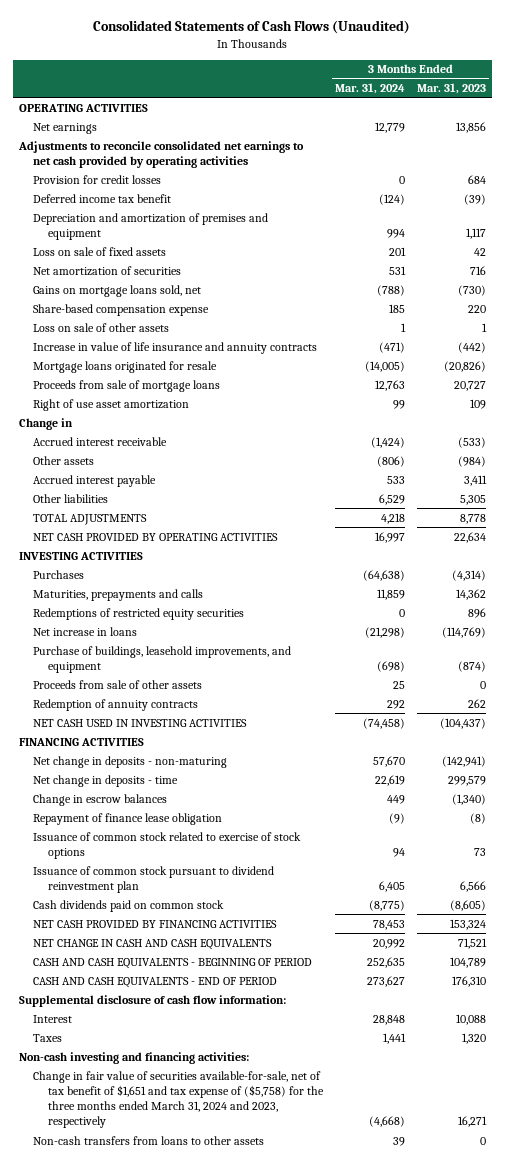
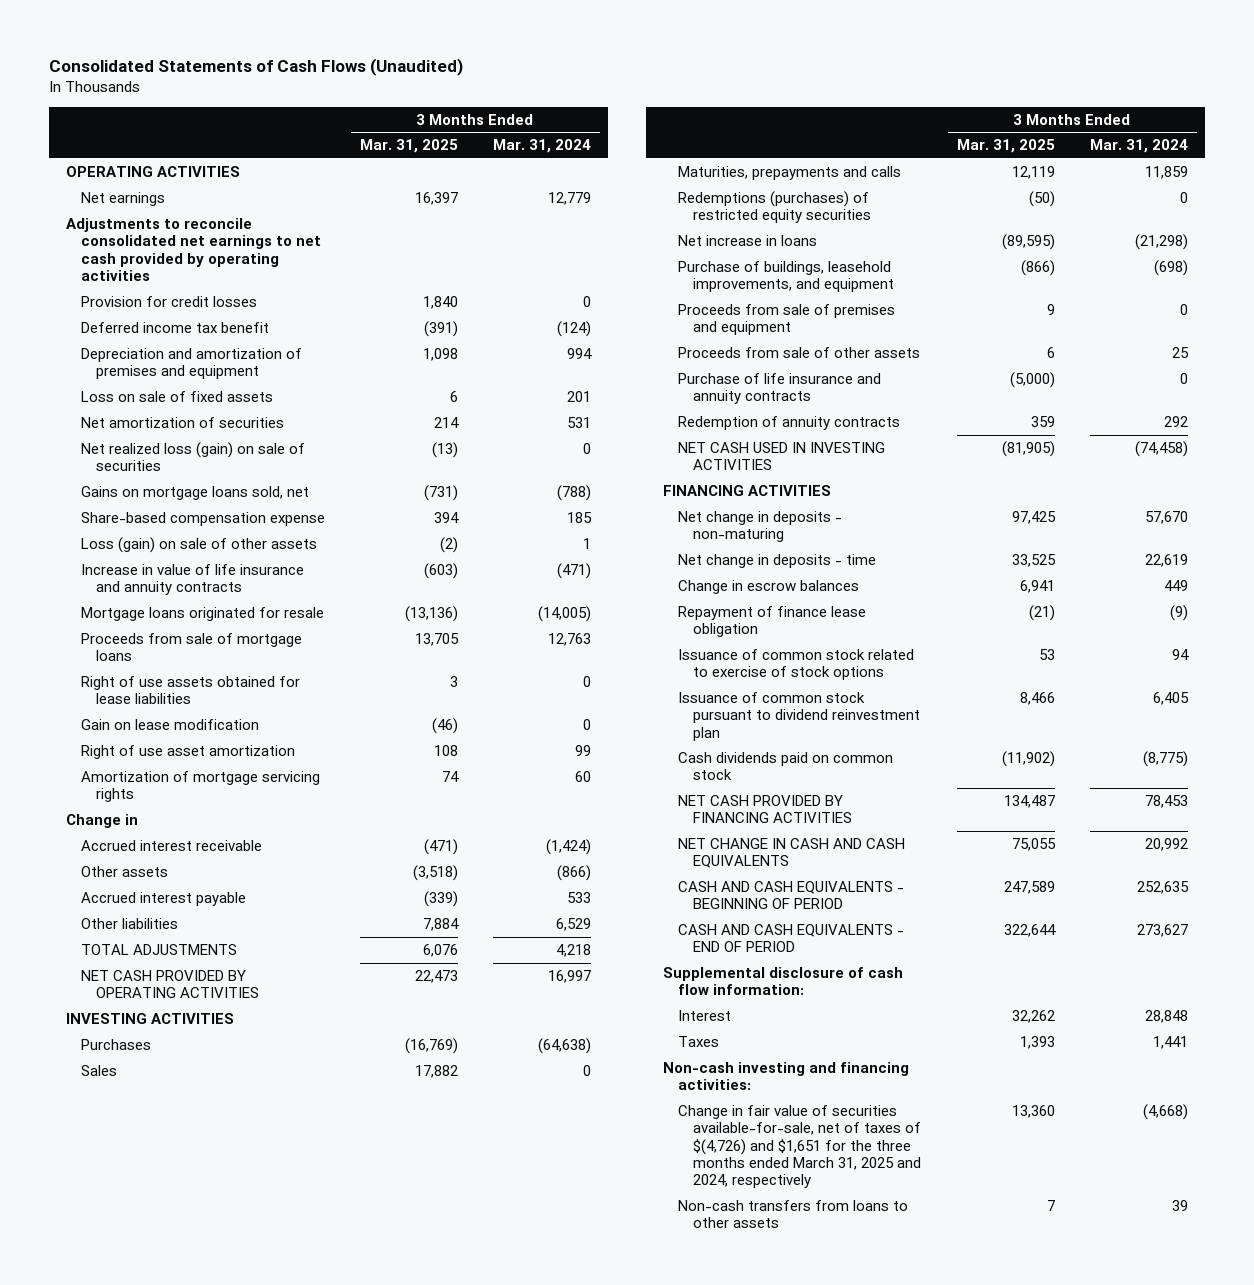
- | 3 Months Ended Mar. 31, 2024 | 3 Months Ended Mar. 31, 2023
+ | 3 Months Ended Mar. 31, 2025 | 3 Months Ended Mar. 31, 2024
+ Net realized loss (gain) on sale of securities | (13) | 0
- Loss on sale of other assets | 1 | 1
+ Loss (gain) on sale of other assets | (2) | 1
+ Right of use assets obtained for lease liabilities | 3 | 0
+ Gain on lease modification | (46) | 0
+ Amortization of mortgage servicing rights | 74 | 60
- Other assets | (806) | (984)
+ Other assets | (3,518) | (866)
+ Sales | 17,882 | 0
- Redemptions of restricted equity securities | 0 | 896
+ Redemptions (purchases) of restricted equity securities | (50) | 0
+ Proceeds from sale of premises and equipment | 9 | 0
+ Purchase of life insurance and annuity contracts | (5,000) | 0
- Change in fair value of securities available-for-sale, net of tax benefit of $1,651 and tax expense of ($5,758) for the three months ended March 31, 2024 and 2023, respectively | (4,668) | 16,271
+ Change in fair value of securities available-for-sale, net of taxes of $(4,726) and $1,651 for the three months ended March 31, 2025 and 2024, respectively | 13,360 | (4,668)

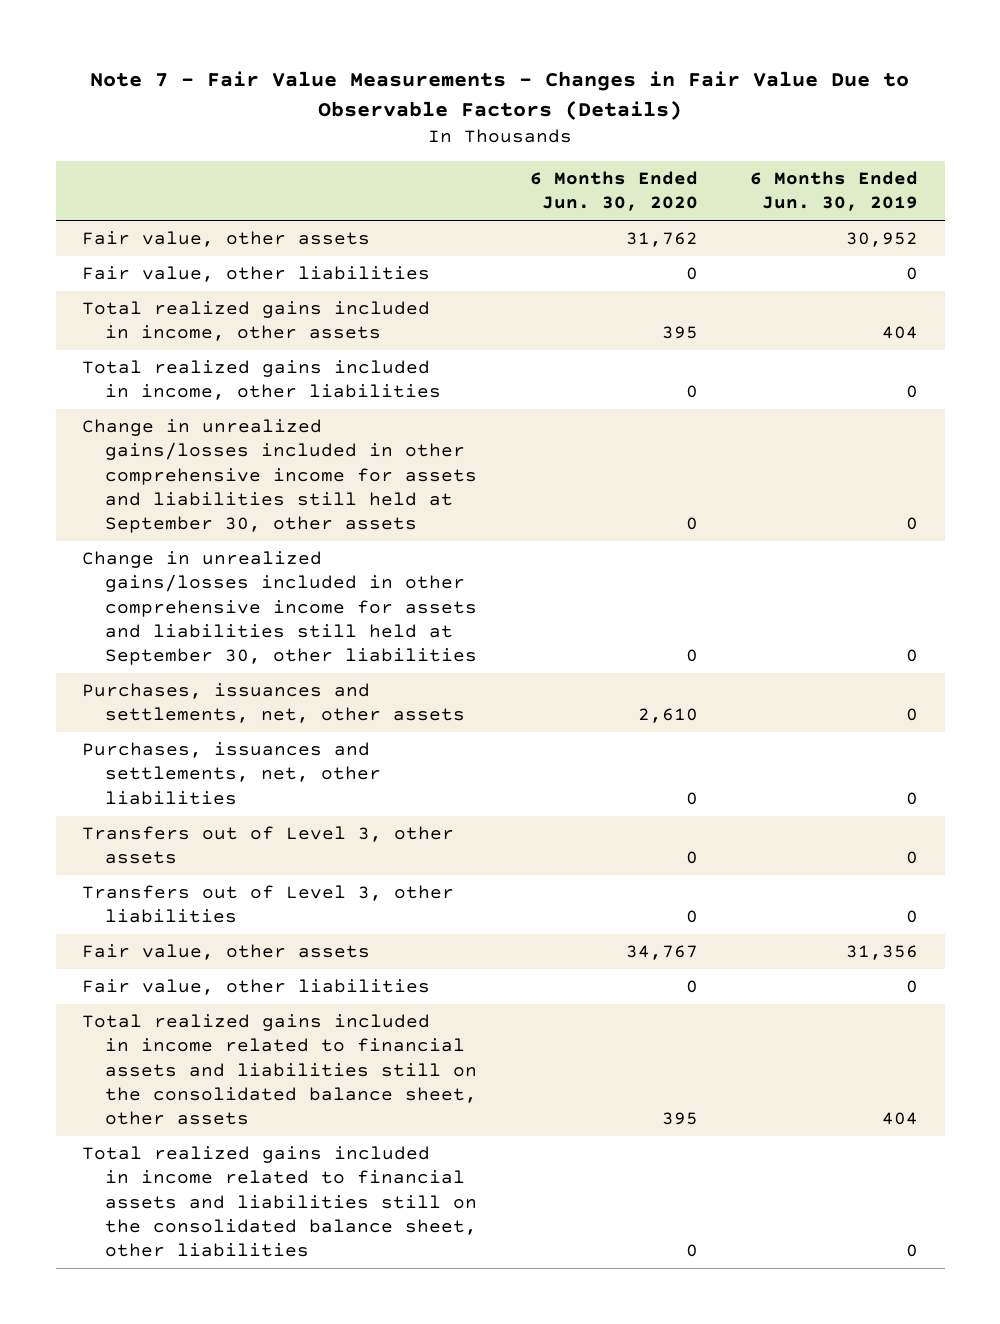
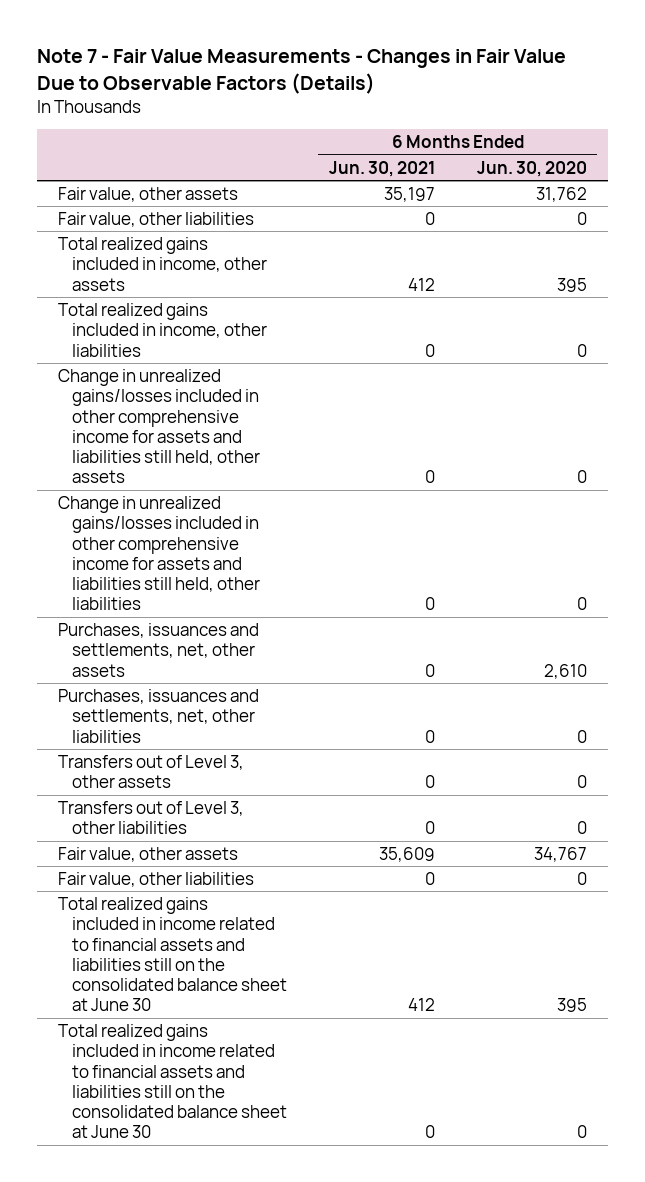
- | 6 Months Ended Jun. 30, 2020 | 6 Months Ended Jun. 30, 2019
+ | 6 Months Ended Jun. 30, 2021 | 6 Months Ended Jun. 30, 2020
- Change in unrealized gains/losses included in other comprehensive income for assets and liabilities still held at September 30, other assets | 0 | 0
- Change in unrealized gains/losses included in other comprehensive income for assets and liabilities still held at September 30, other liabilities | 0 | 0
+ Change in unrealized gains/losses included in other comprehensive income for assets and liabilities still held, other assets | 0 | 0
+ Change in unrealized gains/losses included in other comprehensive income for assets and liabilities still held, other liabilities | 0 | 0
- Total realized gains included in income related to financial assets and liabilities still on the consolidated balance sheet, other assets | 395 | 404
- Total realized gains included in income related to financial assets and liabilities still on the consolidated balance sheet, other liabilities | 0 | 0
+ Total realized gains included in income related to financial assets and liabilities still on the consolidated balance sheet at June 30 | 412 | 395
+ Total realized gains included in income related to financial assets and liabilities still on the consolidated balance sheet at June 30 | 0 | 0

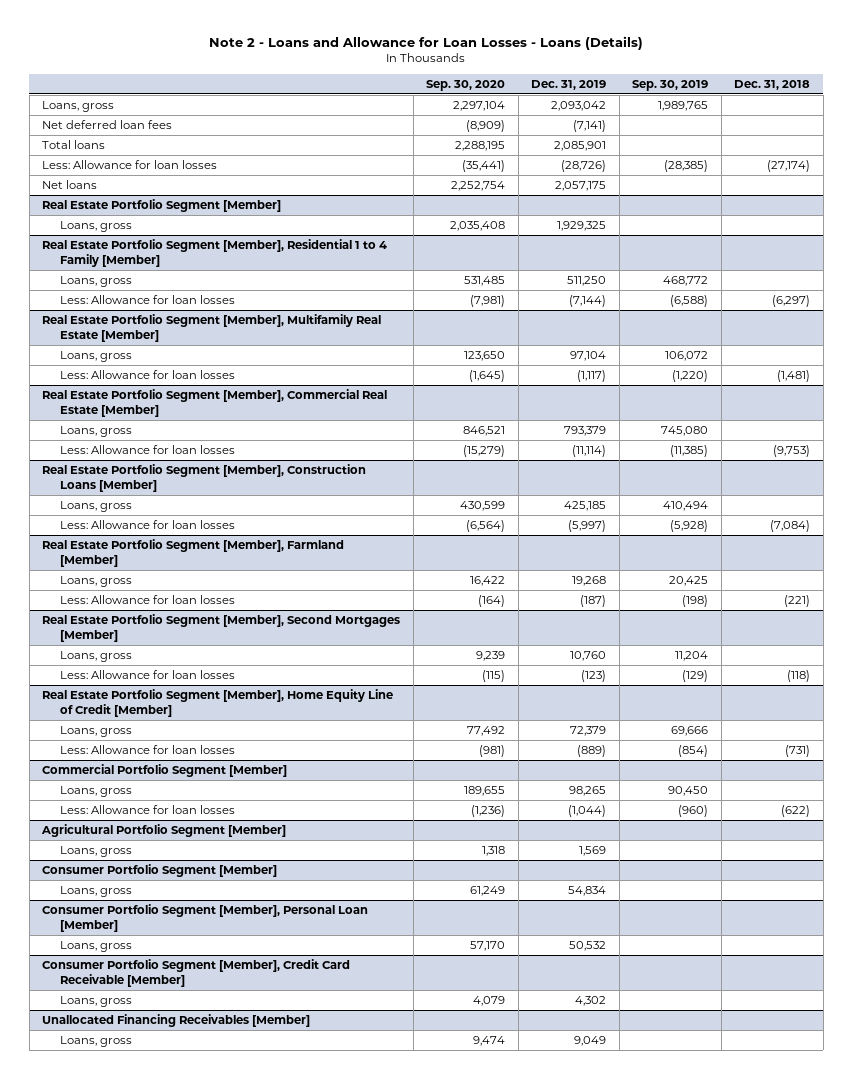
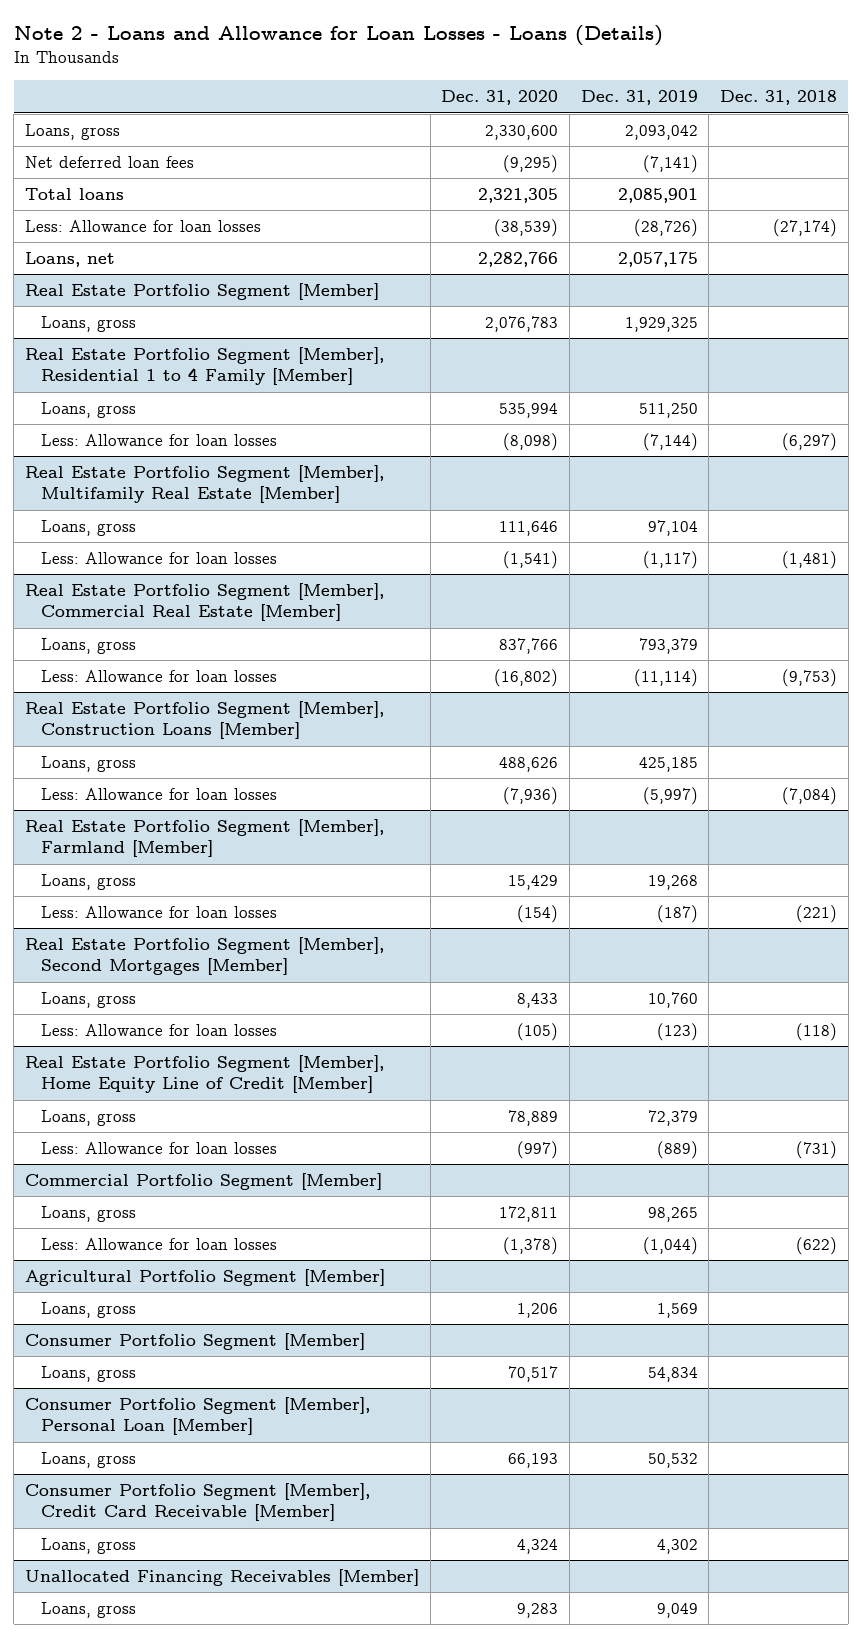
- | Sep. 30, 2020 | Dec. 31, 2019 | Sep. 30, 2019 | Dec. 31, 2018
+ | Dec. 31, 2020 | Dec. 31, 2019 | Dec. 31, 2018
- Net loans | 2,252,754 | 2,057,175 | |
+ Loans, net | 2,282,766 | 2,057,175 |

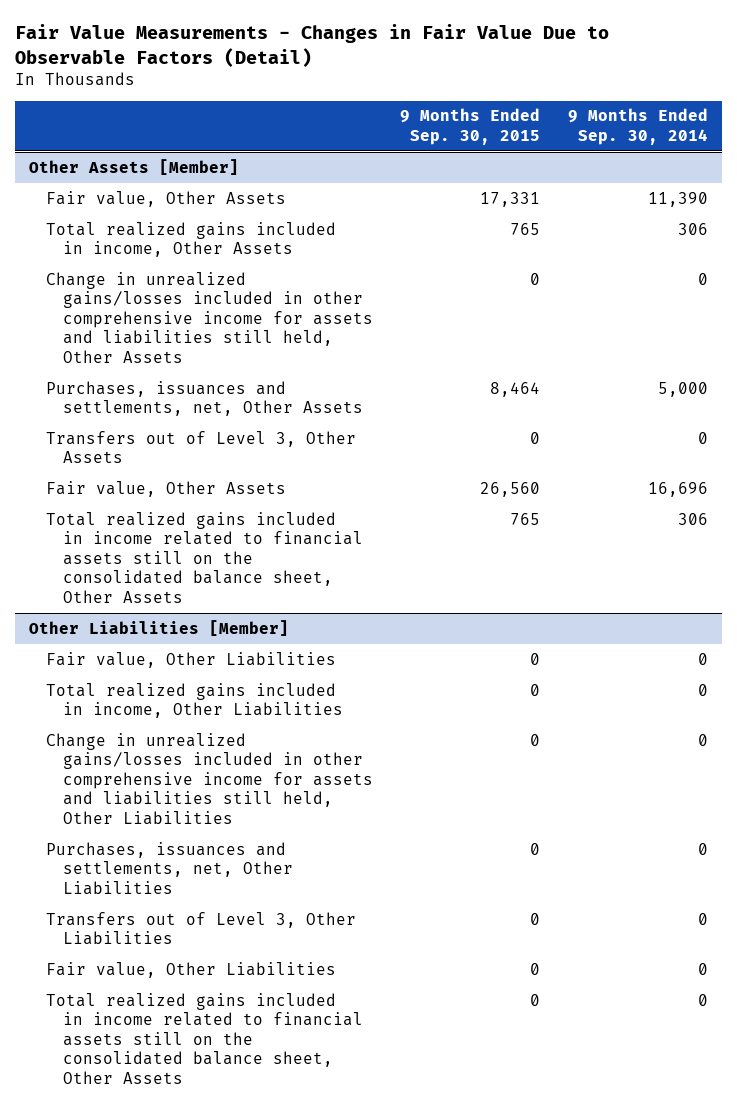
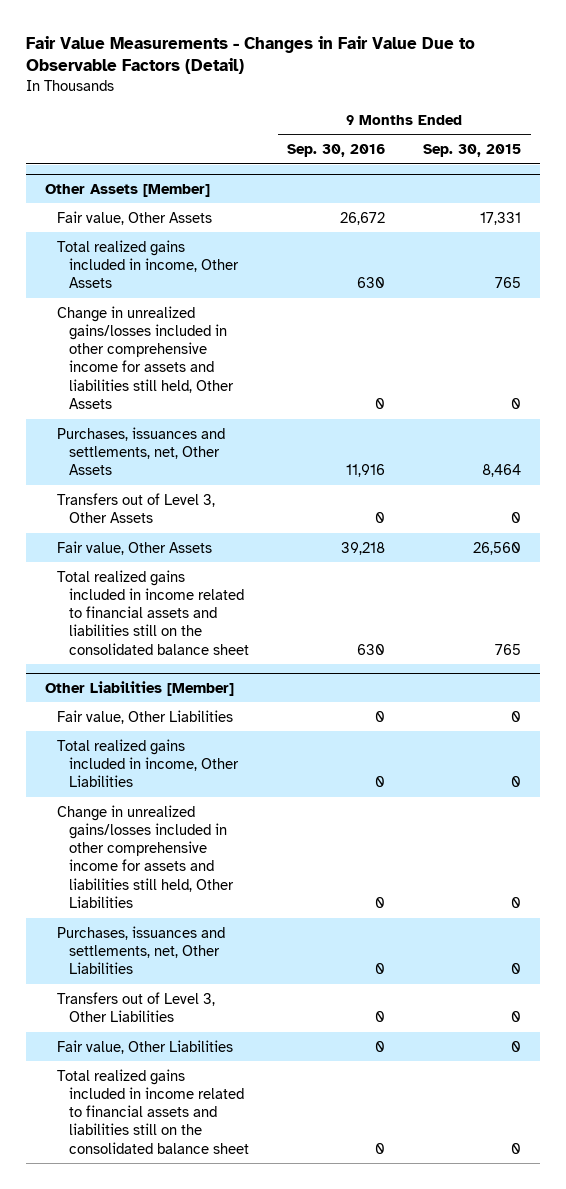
- | 9 Months Ended Sep. 30, 2015 | 9 Months Ended Sep. 30, 2014
+ | 9 Months Ended Sep. 30, 2016 | 9 Months Ended Sep. 30, 2015
@ Other Assets [Member]
- Total realized gains included in income related to financial assets still on the consolidated balance sheet, Other Assets | 765 | 306
+ Total realized gains included in income related to financial assets and liabilities still on the consolidated balance sheet | 630 | 765
@ Other Liabilities [Member]
- Total realized gains included in income related to financial assets still on the consolidated balance sheet, Other Assets | 0 | 0
+ Total realized gains included in income related to financial assets and liabilities still on the consolidated balance sheet | 0 | 0

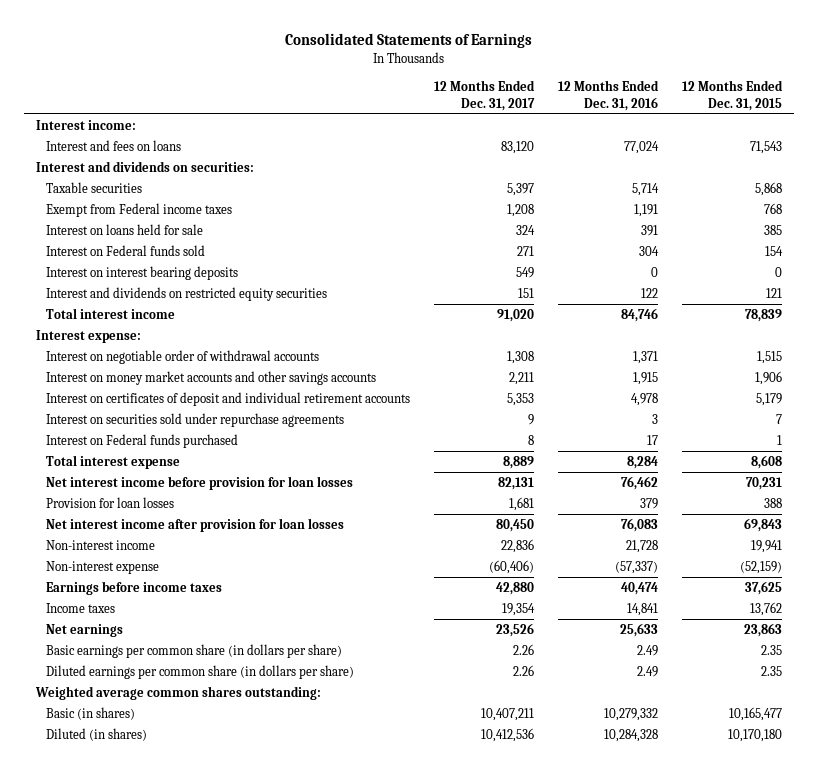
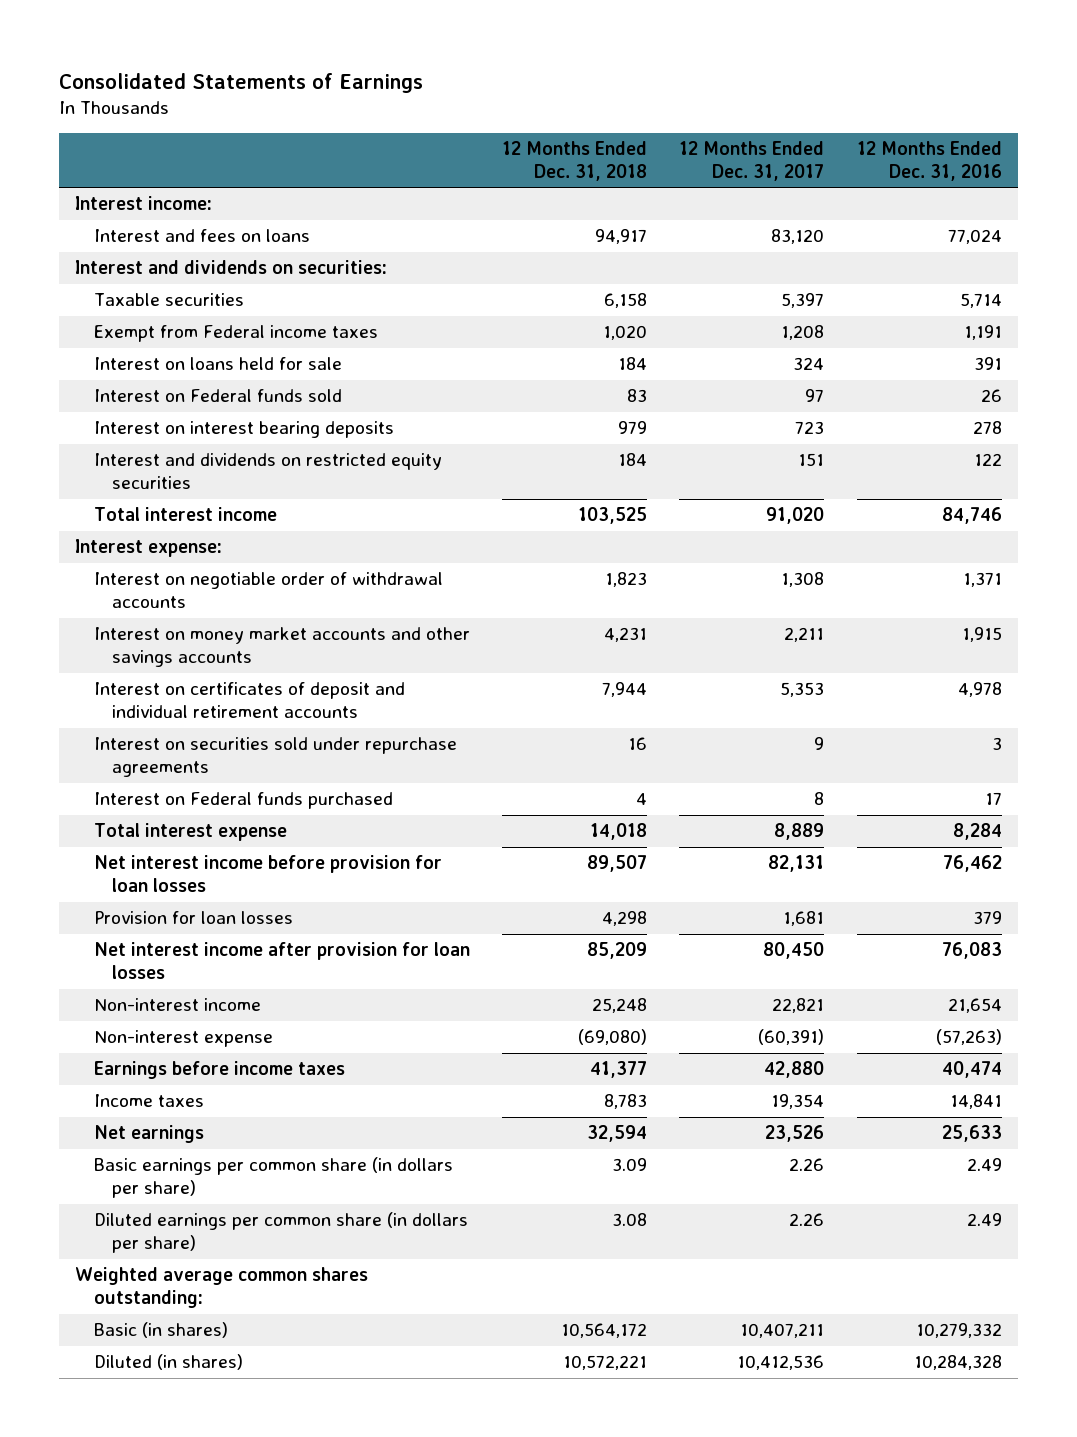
- | 12 Months Ended Dec. 31, 2017 | 12 Months Ended Dec. 31, 2016 | 12 Months Ended Dec. 31, 2015
+ | 12 Months Ended Dec. 31, 2018 | 12 Months Ended Dec. 31, 2017 | 12 Months Ended Dec. 31, 2016
- Interest on Federal funds sold | 271 | 304 | 154
- Interest on interest bearing deposits | 549 | 0 | 0
+ Interest on Federal funds sold | 83 | 97 | 26
+ Interest on interest bearing deposits | 979 | 723 | 278
- Non-interest income | 22,836 | 21,728 | 19,941
- Non-interest expense | (60,406) | (57,337) | (52,159)
+ Non-interest income | 25,248 | 22,821 | 21,654
+ Non-interest expense | (69,080) | (60,391) | (57,263)

